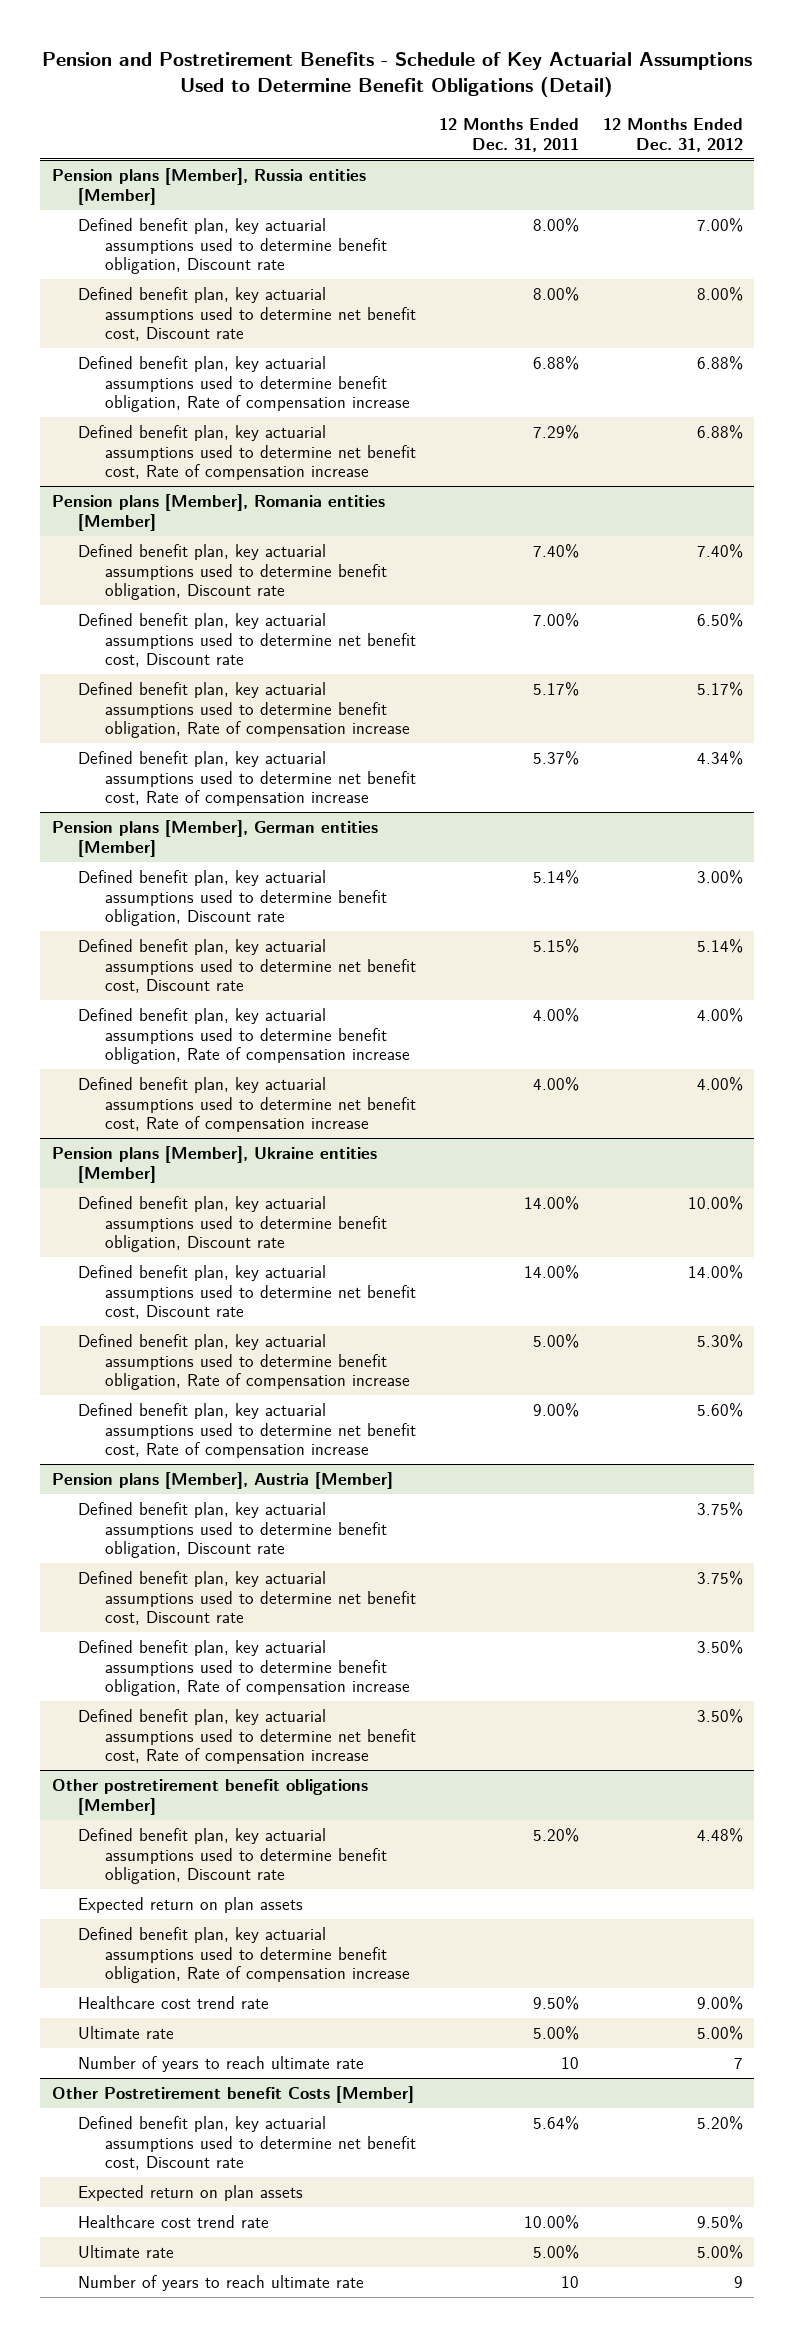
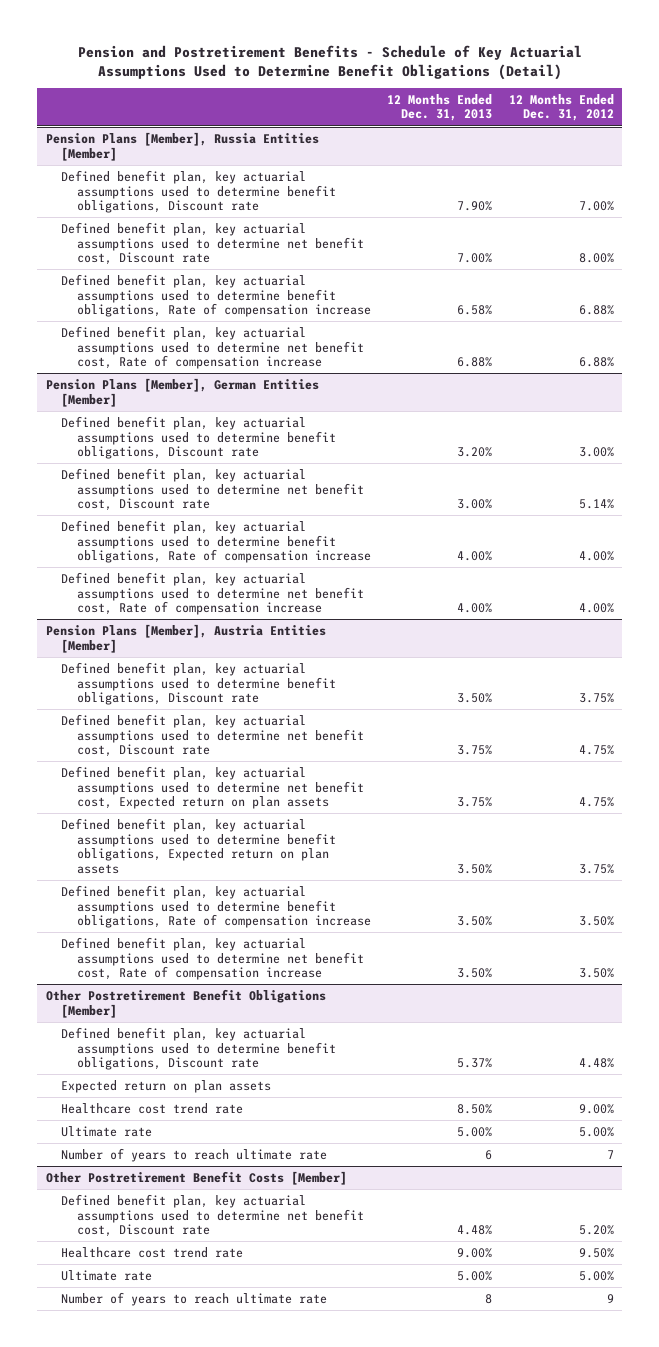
- | 12 Months Ended Dec. 31, 2011 | 12 Months Ended Dec. 31, 2012
+ | 12 Months Ended Dec. 31, 2013 | 12 Months Ended Dec. 31, 2012
- Pension plans [Member], Russia entities [Member]
- Defined benefit plan, key actuarial assumptions used to determine benefit obligation, Discount rate | 8.00% | 7.00%
+ Pension Plans [Member], Russia Entities [Member]
+ Defined benefit plan, key actuarial assumptions used to determine benefit obligations, Discount rate | 7.90% | 7.00%
- Defined benefit plan, key actuarial assumptions used to determine benefit obligation, Rate of compensation increase | 6.88% | 6.88%
+ Defined benefit plan, key actuarial assumptions used to determine benefit obligations, Rate of compensation increase | 6.58% | 6.88%
- Pension plans [Member], Romania entities [Member]
- Defined benefit plan, key actuarial assumptions used to determine benefit obligation, Discount rate | 7.40% | 7.40%
- Defined benefit plan, key actuarial assumptions used to determine net benefit cost, Discount rate | 7.00% | 6.50%
- Defined benefit plan, key actuarial assumptions used to determine benefit obligation, Rate of compensation increase | 5.17% | 5.17%
- Defined benefit plan, key actuarial assumptions used to determine net benefit cost, Rate of compensation increase | 5.37% | 4.34%
- Pension plans [Member], German entities [Member]
- Defined benefit plan, key actuarial assumptions used to determine benefit obligation, Discount rate | 5.14% | 3.00%
+ Pension Plans [Member], German Entities [Member]
+ Defined benefit plan, key actuarial assumptions used to determine benefit obligations, Discount rate | 3.20% | 3.00%
- Defined benefit plan, key actuarial assumptions used to determine benefit obligation, Rate of compensation increase | 4.00% | 4.00%
+ Defined benefit plan, key actuarial assumptions used to determine benefit obligations, Rate of compensation increase | 4.00% | 4.00%
- Pension plans [Member], Ukraine entities [Member]
- Defined benefit plan, key actuarial assumptions used to determine benefit obligation, Discount rate | 14.00% | 10.00%
- Defined benefit plan, key actuarial assumptions used to determine net benefit cost, Discount rate | 14.00% | 14.00%
- Defined benefit plan, key actuarial assumptions used to determine benefit obligation, Rate of compensation increase | 5.00% | 5.30%
- Defined benefit plan, key actuarial assumptions used to determine net benefit cost, Rate of compensation increase | 9.00% | 5.60%
- Pension plans [Member], Austria [Member]
- Defined benefit plan, key actuarial assumptions used to determine benefit obligation, Discount rate | | 3.75%
- Defined benefit plan, key actuarial assumptions used to determine net benefit cost, Discount rate | | 3.75%
- Defined benefit plan, key actuarial assumptions used to determine benefit obligation, Rate of compensation increase | | 3.50%
+ Pension Plans [Member], Austria Entities [Member]
+ Defined benefit plan, key actuarial assumptions used to determine benefit obligations, Discount rate | 3.50% | 3.75%
+ Defined benefit plan, key actuarial assumptions used to determine net benefit cost, Discount rate | 3.75% | 4.75%
+ Defined benefit plan, key actuarial assumptions used to determine net benefit cost, Expected return on plan assets | 3.75% | 4.75%
+ Defined benefit plan, key actuarial assumptions used to determine benefit obligations, Expected return on plan assets | 3.50% | 3.75%
+ Defined benefit plan, key actuarial assumptions used to determine benefit obligations, Rate of compensation increase | 3.50% | 3.50%
- Other postretirement benefit obligations [Member]
- Defined benefit plan, key actuarial assumptions used to determine benefit obligation, Discount rate | 5.20% | 4.48%
+ Other Postretirement Benefit Obligations [Member]
+ Defined benefit plan, key actuarial assumptions used to determine benefit obligations, Discount rate | 5.37% | 4.48%
- Defined benefit plan, key actuarial assumptions used to determine benefit obligation, Rate of compensation increase
- Other Postretirement benefit Costs [Member]
+ Other Postretirement Benefit Costs [Member]
- Expected return on plan assets

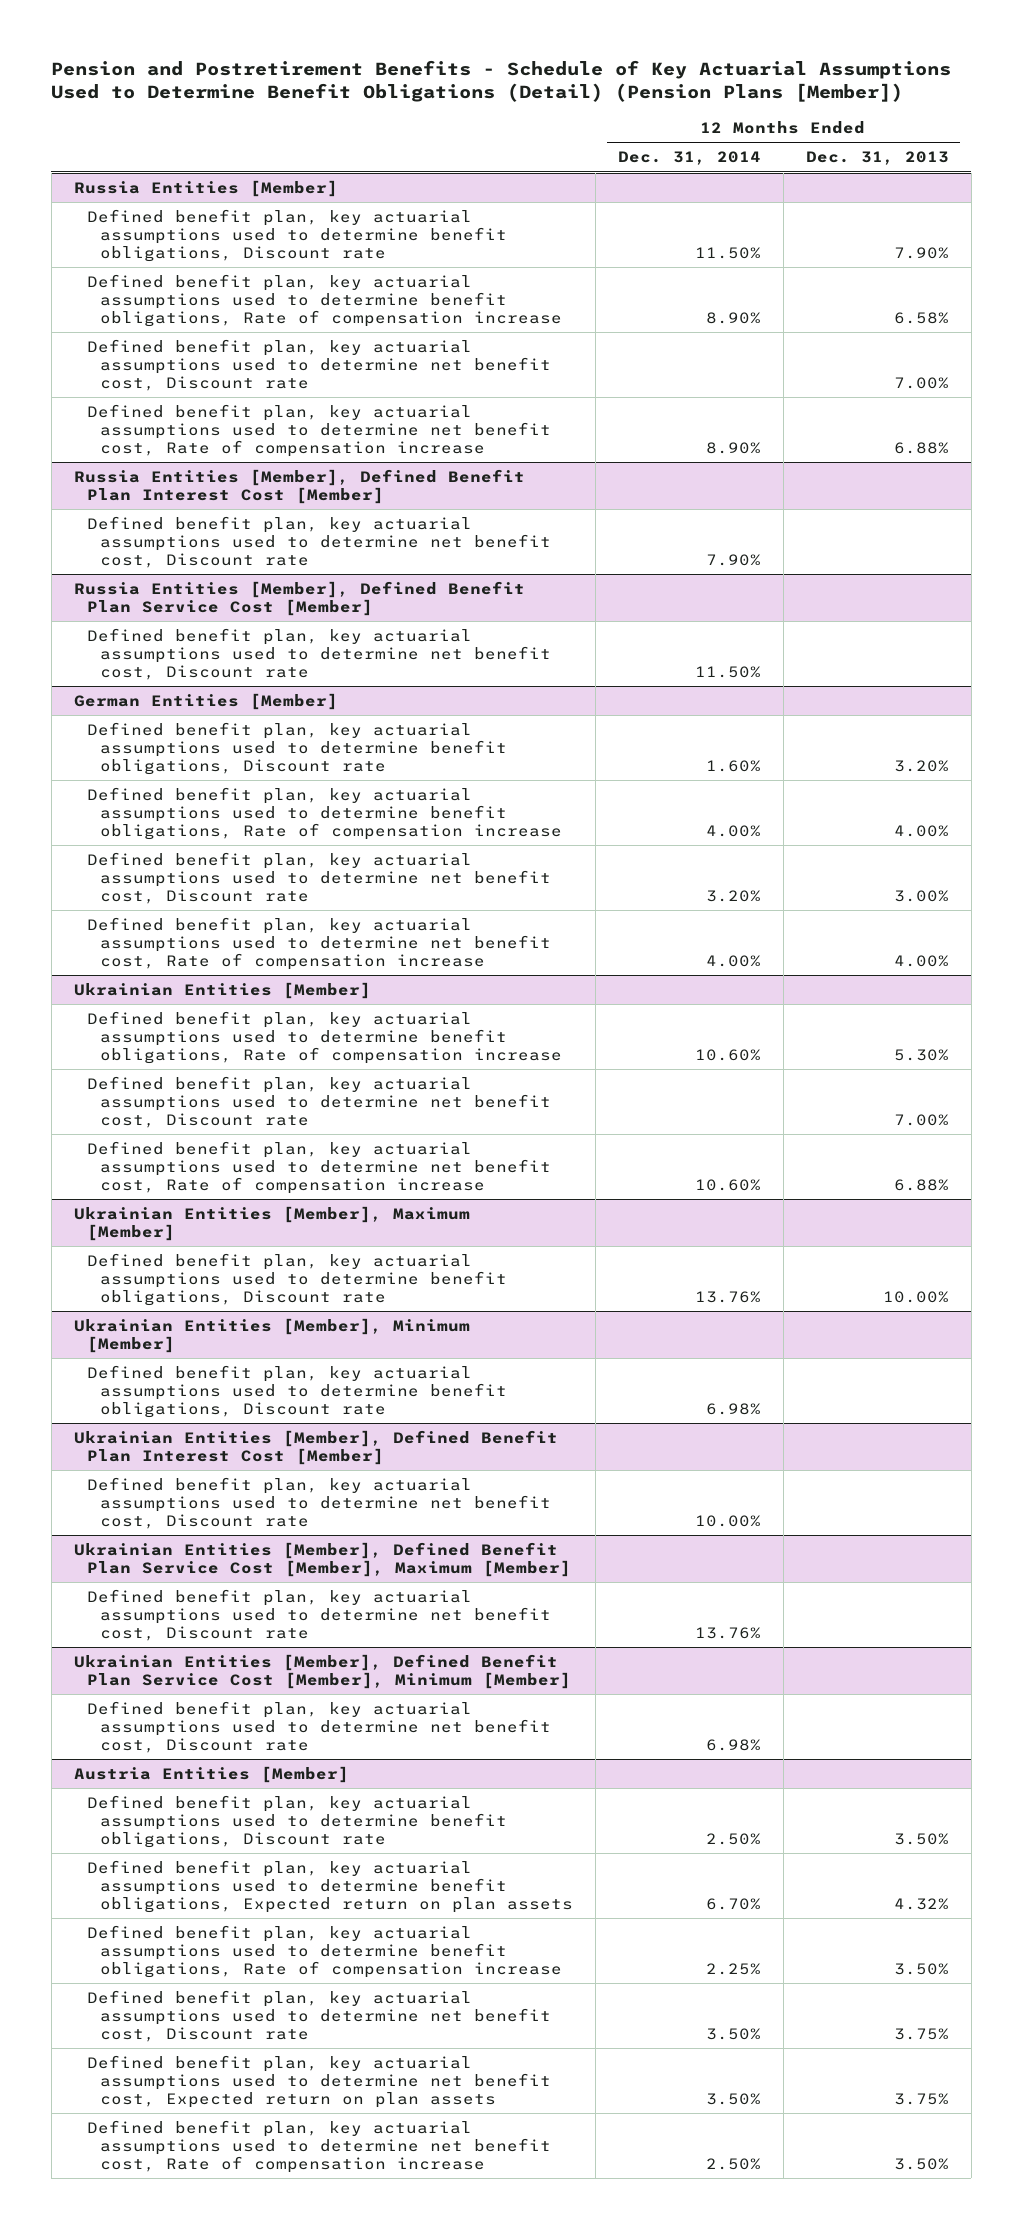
- Pension and Postretirement Benefits - Schedule of Key Actuarial Assumptions Used to Determine Benefit Obligations (Detail)
+ Pension and Postretirement Benefits - Schedule of Key Actuarial Assumptions Used to Determine Benefit Obligations (Detail) (Pension Plans [Member])
- | 12 Months Ended Dec. 31, 2013 | 12 Months Ended Dec. 31, 2012
+ | 12 Months Ended Dec. 31, 2014 | 12 Months Ended Dec. 31, 2013
- Pension Plans [Member], Russia Entities [Member]
+ Russia Entities [Member]
- Defined benefit plan, key actuarial assumptions used to determine net benefit cost, Discount rate | 7.00% | 8.00%
+ Defined benefit plan, key actuarial assumptions used to determine net benefit cost, Discount rate | | 7.00%
- Pension Plans [Member], German Entities [Member]
+ Russia Entities [Member], Defined Benefit Plan Interest Cost [Member]
+ Defined benefit plan, key actuarial assumptions used to determine net benefit cost, Discount rate | 7.90% |
+ Russia Entities [Member], Defined Benefit Plan Service Cost [Member]
+ Defined benefit plan, key actuarial assumptions used to determine net benefit cost, Discount rate | 11.50% |
+ German Entities [Member]
- Defined benefit plan, key actuarial assumptions used to determine net benefit cost, Discount rate | 3.00% | 5.14%
+ Defined benefit plan, key actuarial assumptions used to determine net benefit cost, Discount rate | 3.20% | 3.00%
- Pension Plans [Member], Austria Entities [Member]
+ Ukrainian Entities [Member]
+ Defined benefit plan, key actuarial assumptions used to determine benefit obligations, Rate of compensation increase | 10.60% | 5.30%
+ Defined benefit plan, key actuarial assumptions used to determine net benefit cost, Discount rate | | 7.00%
+ Defined benefit plan, key actuarial assumptions used to determine net benefit cost, Rate of compensation increase | 10.60% | 6.88%
+ Ukrainian Entities [Member], Maximum [Member]
+ Defined benefit plan, key actuarial assumptions used to determine benefit obligations, Discount rate | 13.76% | 10.00%
+ Ukrainian Entities [Member], Minimum [Member]
+ Defined benefit plan, key actuarial assumptions used to determine benefit obligations, Discount rate | 6.98% |
+ Ukrainian Entities [Member], Defined Benefit Plan Interest Cost [Member]
+ Defined benefit plan, key actuarial assumptions used to determine net benefit cost, Discount rate | 10.00% |
+ Ukrainian Entities [Member], Defined Benefit Plan Service Cost [Member], Maximum [Member]
+ Defined benefit plan, key actuarial assumptions used to determine net benefit cost, Discount rate | 13.76% |
+ Ukrainian Entities [Member], Defined Benefit Plan Service Cost [Member], Minimum [Member]
+ Defined benefit plan, key actuarial assumptions used to determine net benefit cost, Discount rate | 6.98% |
+ Austria Entities [Member]
+ Defined benefit plan, key actuarial assumptions used to determine benefit obligations, Expected return on plan assets | 6.70% | 4.32%
+ Defined benefit plan, key actuarial assumptions used to determine benefit obligations, Rate of compensation increase | 2.25% | 3.50%
- Defined benefit plan, key actuarial assumptions used to determine benefit obligations, Expected return on plan assets | 3.50% | 3.75%
- Defined benefit plan, key actuarial assumptions used to determine benefit obligations, Rate of compensation increase | 3.50% | 3.50%
- Other Postretirement Benefit Obligations [Member]
- Defined benefit plan, key actuarial assumptions used to determine benefit obligations, Discount rate | 5.37% | 4.48%
- Expected return on plan assets
- Healthcare cost trend rate | 8.50% | 9.00%
- Ultimate rate | 5.00% | 5.00%
- Number of years to reach ultimate rate | 6 | 7
- Other Postretirement Benefit Costs [Member]
- Defined benefit plan, key actuarial assumptions used to determine net benefit cost, Discount rate | 4.48% | 5.20%
- Healthcare cost trend rate | 9.00% | 9.50%
- Ultimate rate | 5.00% | 5.00%
- Number of years to reach ultimate rate | 8 | 9

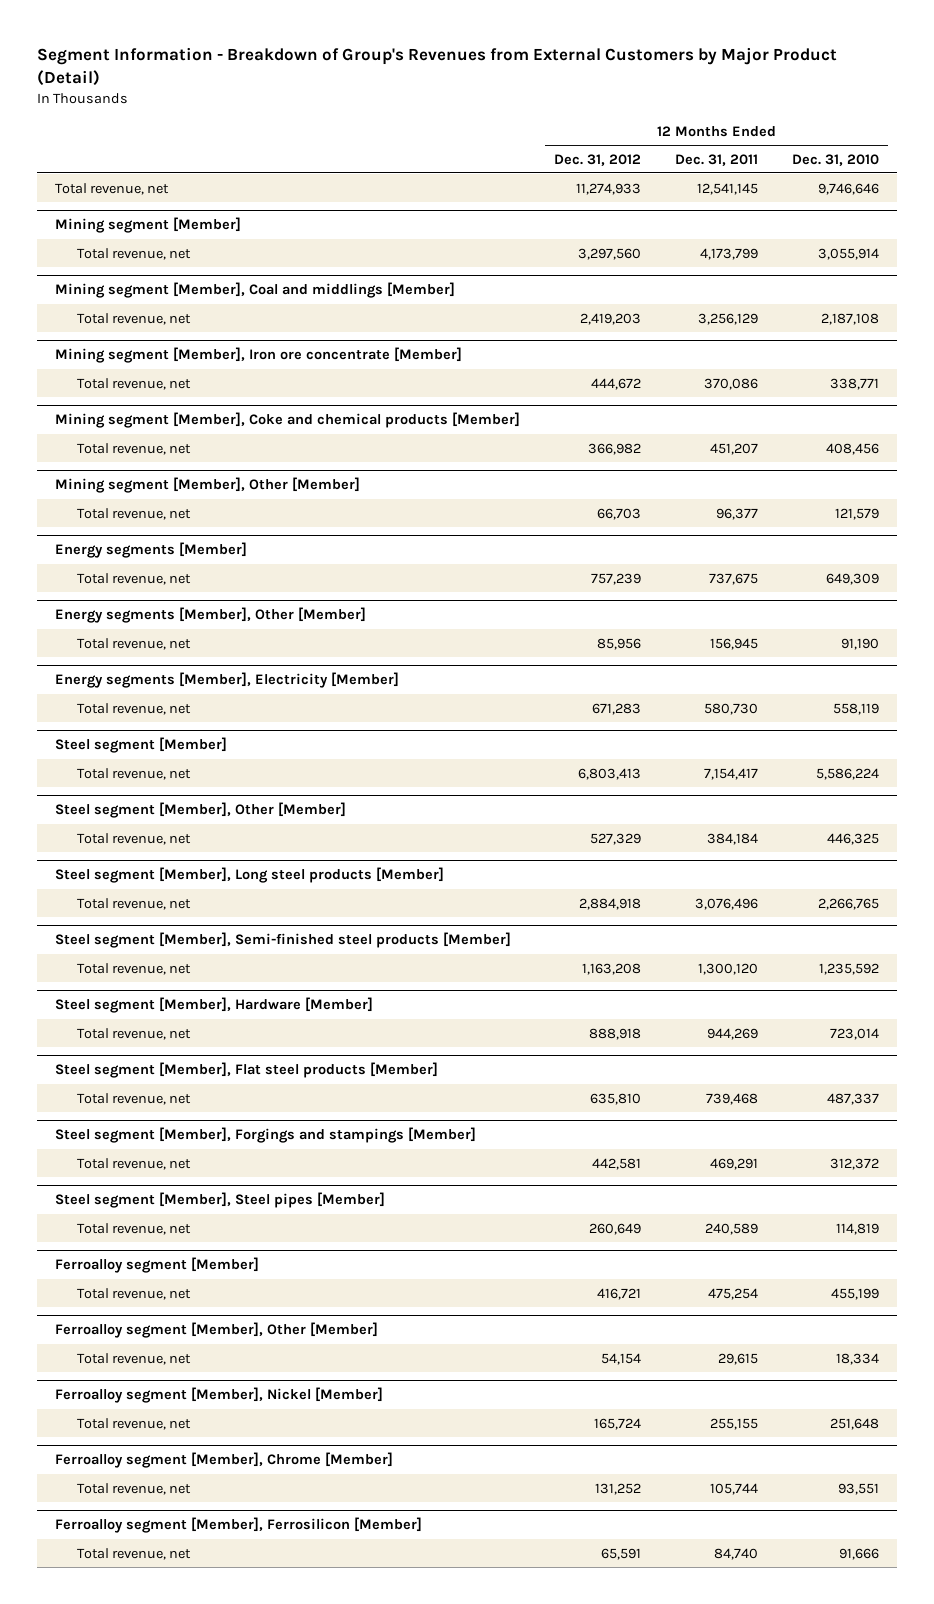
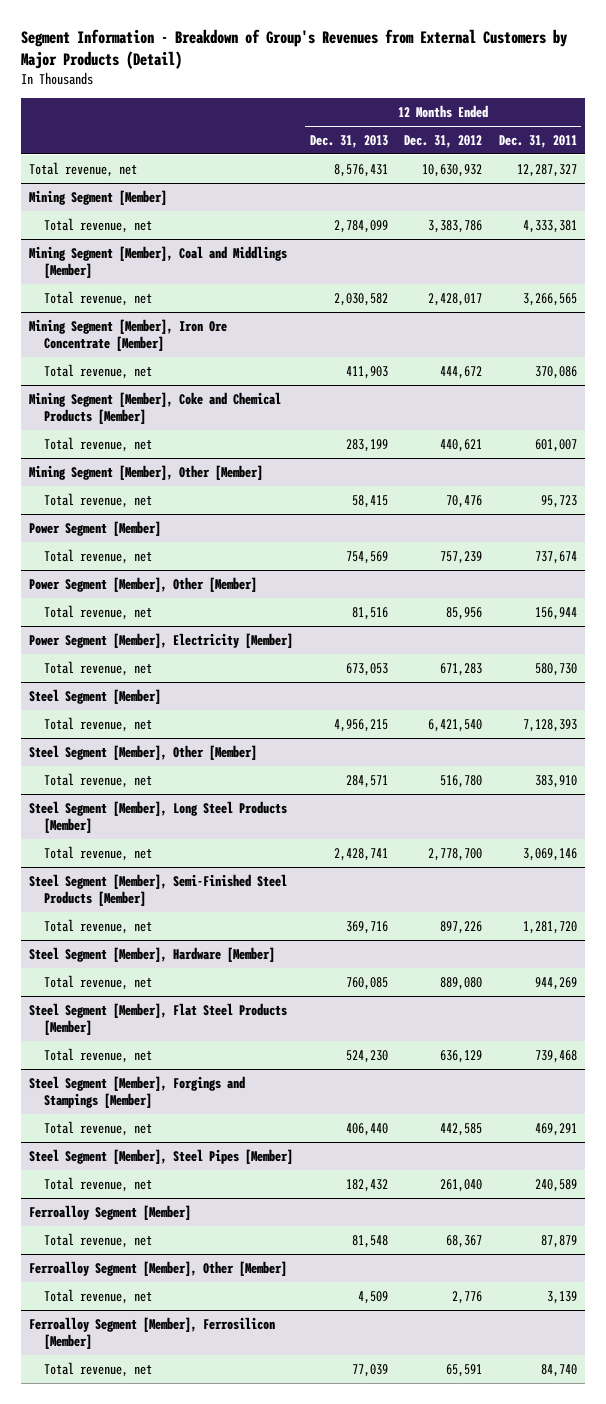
- Segment Information - Breakdown of Group's Revenues from External Customers by Major Product (Detail)
+ Segment Information - Breakdown of Group's Revenues from External Customers by Major Products (Detail)
- | 12 Months Ended Dec. 31, 2012 | 12 Months Ended Dec. 31, 2011 | 12 Months Ended Dec. 31, 2010
+ | 12 Months Ended Dec. 31, 2013 | 12 Months Ended Dec. 31, 2012 | 12 Months Ended Dec. 31, 2011
- Total revenue, net | 11,274,933 | 12,541,145 | 9,746,646
- Mining segment [Member]
- Total revenue, net | 3,297,560 | 4,173,799 | 3,055,914
- Mining segment [Member], Coal and middlings [Member]
- Total revenue, net | 2,419,203 | 3,256,129 | 2,187,108
- Mining segment [Member], Iron ore concentrate [Member]
+ Total revenue, net | 8,576,431 | 10,630,932 | 12,287,327
+ Mining Segment [Member]
+ Total revenue, net | 2,784,099 | 3,383,786 | 4,333,381
+ Mining Segment [Member], Coal and Middlings [Member]
+ Total revenue, net | 2,030,582 | 2,428,017 | 3,266,565
+ Mining Segment [Member], Iron Ore Concentrate [Member]
- Mining segment [Member], Coke and chemical products [Member]
- Total revenue, net | 366,982 | 451,207 | 408,456
- Mining segment [Member], Other [Member]
- Total revenue, net | 66,703 | 96,377 | 121,579
- Energy segments [Member]
- Total revenue, net | 757,239 | 737,675 | 649,309
- Energy segments [Member], Other [Member]
- Total revenue, net | 85,956 | 156,945 | 91,190
- Energy segments [Member], Electricity [Member]
+ Mining Segment [Member], Coke and Chemical Products [Member]
+ Total revenue, net | 283,199 | 440,621 | 601,007
+ Mining Segment [Member], Other [Member]
+ Total revenue, net | 58,415 | 70,476 | 95,723
+ Power Segment [Member]
+ Total revenue, net | 754,569 | 757,239 | 737,674
+ Power Segment [Member], Other [Member]
+ Total revenue, net | 81,516 | 85,956 | 156,944
+ Power Segment [Member], Electricity [Member]
- Steel segment [Member]
- Total revenue, net | 6,803,413 | 7,154,417 | 5,586,224
- Steel segment [Member], Other [Member]
- Total revenue, net | 527,329 | 384,184 | 446,325
- Steel segment [Member], Long steel products [Member]
- Total revenue, net | 2,884,918 | 3,076,496 | 2,266,765
- Steel segment [Member], Semi-finished steel products [Member]
- Total revenue, net | 1,163,208 | 1,300,120 | 1,235,592
- Steel segment [Member], Hardware [Member]
- Total revenue, net | 888,918 | 944,269 | 723,014
- Steel segment [Member], Flat steel products [Member]
- Total revenue, net | 635,810 | 739,468 | 487,337
- Steel segment [Member], Forgings and stampings [Member]
- Total revenue, net | 442,581 | 469,291 | 312,372
- Steel segment [Member], Steel pipes [Member]
- Total revenue, net | 260,649 | 240,589 | 114,819
- Ferroalloy segment [Member]
- Total revenue, net | 416,721 | 475,254 | 455,199
- Ferroalloy segment [Member], Other [Member]
- Total revenue, net | 54,154 | 29,615 | 18,334
- Ferroalloy segment [Member], Nickel [Member]
- Total revenue, net | 165,724 | 255,155 | 251,648
- Ferroalloy segment [Member], Chrome [Member]
- Total revenue, net | 131,252 | 105,744 | 93,551
- Ferroalloy segment [Member], Ferrosilicon [Member]
+ Steel Segment [Member]
+ Total revenue, net | 4,956,215 | 6,421,540 | 7,128,393
+ Steel Segment [Member], Other [Member]
+ Total revenue, net | 284,571 | 516,780 | 383,910
+ Steel Segment [Member], Long Steel Products [Member]
+ Total revenue, net | 2,428,741 | 2,778,700 | 3,069,146
+ Steel Segment [Member], Semi-Finished Steel Products [Member]
+ Total revenue, net | 369,716 | 897,226 | 1,281,720
+ Steel Segment [Member], Hardware [Member]
+ Total revenue, net | 760,085 | 889,080 | 944,269
+ Steel Segment [Member], Flat Steel Products [Member]
+ Total revenue, net | 524,230 | 636,129 | 739,468
+ Steel Segment [Member], Forgings and Stampings [Member]
+ Total revenue, net | 406,440 | 442,585 | 469,291
+ Steel Segment [Member], Steel Pipes [Member]
+ Total revenue, net | 182,432 | 261,040 | 240,589
+ Ferroalloy Segment [Member]
+ Total revenue, net | 81,548 | 68,367 | 87,879
+ Ferroalloy Segment [Member], Other [Member]
+ Total revenue, net | 4,509 | 2,776 | 3,139
+ Ferroalloy Segment [Member], Ferrosilicon [Member]

